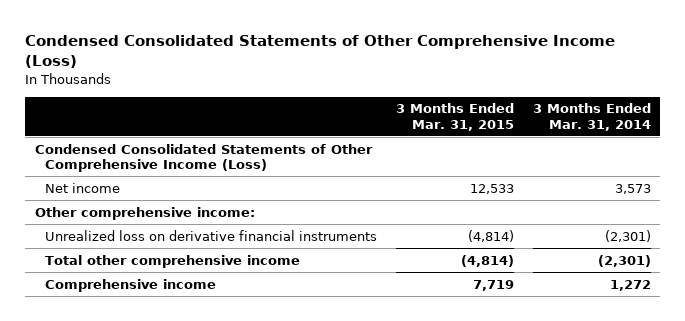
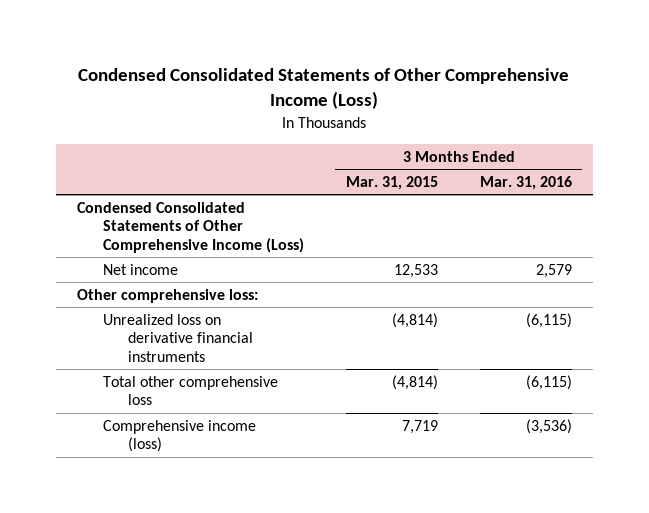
- | 3 Months Ended Mar. 31, 2015 | 3 Months Ended Mar. 31, 2014
+ | 3 Months Ended Mar. 31, 2015 | 3 Months Ended Mar. 31, 2016
- Other comprehensive income:
+ Other comprehensive loss:
- Total other comprehensive income | (4,814) | (2,301)
- Comprehensive income | 7,719 | 1,272
+ Total other comprehensive loss | (4,814) | (6,115)
+ Comprehensive income (loss) | 7,719 | (3,536)

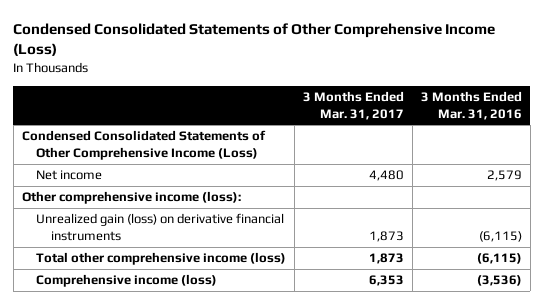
- | 3 Months Ended Mar. 31, 2015 | 3 Months Ended Mar. 31, 2016
+ | 3 Months Ended Mar. 31, 2017 | 3 Months Ended Mar. 31, 2016
- Other comprehensive loss:
- Unrealized loss on derivative financial instruments | (4,814) | (6,115)
- Total other comprehensive loss | (4,814) | (6,115)
+ Other comprehensive income (loss):
+ Unrealized gain (loss) on derivative financial instruments | 1,873 | (6,115)
+ Total other comprehensive income (loss) | 1,873 | (6,115)

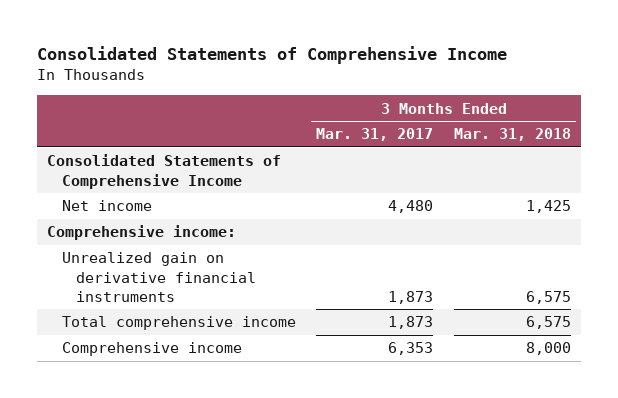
- Condensed Consolidated Statements of Other Comprehensive Income (Loss)
+ Consolidated Statements of Comprehensive Income
- | 3 Months Ended Mar. 31, 2017 | 3 Months Ended Mar. 31, 2016
+ | 3 Months Ended Mar. 31, 2017 | 3 Months Ended Mar. 31, 2018
- Condensed Consolidated Statements of Other Comprehensive Income (Loss)
+ Consolidated Statements of Comprehensive Income
- Other comprehensive income (loss):
- Unrealized gain (loss) on derivative financial instruments | 1,873 | (6,115)
- Total other comprehensive income (loss) | 1,873 | (6,115)
- Comprehensive income (loss) | 6,353 | (3,536)
+ Comprehensive income:
+ Unrealized gain on derivative financial instruments | 1,873 | 6,575
+ Total comprehensive income | 1,873 | 6,575
+ Comprehensive income | 6,353 | 8,000

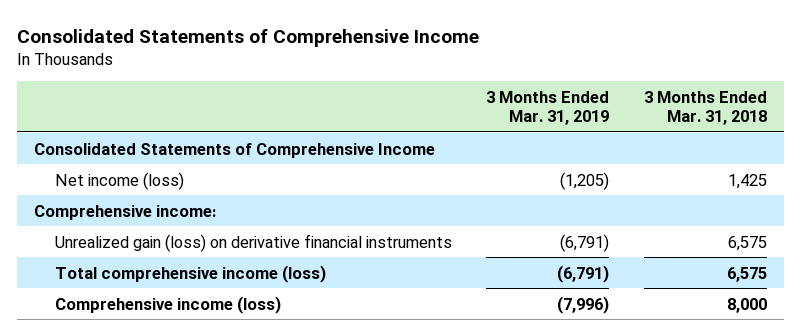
- | 3 Months Ended Mar. 31, 2017 | 3 Months Ended Mar. 31, 2018
+ | 3 Months Ended Mar. 31, 2019 | 3 Months Ended Mar. 31, 2018
- Net income | 4,480 | 1,425
+ Net income (loss) | (1,205) | 1,425
- Unrealized gain on derivative financial instruments | 1,873 | 6,575
- Total comprehensive income | 1,873 | 6,575
- Comprehensive income | 6,353 | 8,000
+ Unrealized gain (loss) on derivative financial instruments | (6,791) | 6,575
+ Total comprehensive income (loss) | (6,791) | 6,575
+ Comprehensive income (loss) | (7,996) | 8,000

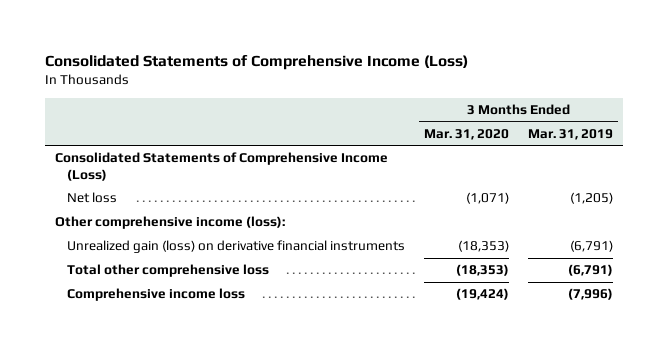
- Consolidated Statements of Comprehensive Income
+ Consolidated Statements of Comprehensive Income (Loss)
- | 3 Months Ended Mar. 31, 2019 | 3 Months Ended Mar. 31, 2018
+ | 3 Months Ended Mar. 31, 2020 | 3 Months Ended Mar. 31, 2019
- Consolidated Statements of Comprehensive Income
- Net income (loss) | (1,205) | 1,425
- Comprehensive income:
+ Consolidated Statements of Comprehensive Income (Loss)
+ Net loss | (1,071) | (1,205)
+ Other comprehensive income (loss):
- Total comprehensive income (loss) | (6,791) | 6,575
- Comprehensive income (loss) | (7,996) | 8,000
+ Total other comprehensive loss | (18,353) | (6,791)
+ Comprehensive income loss | (19,424) | (7,996)

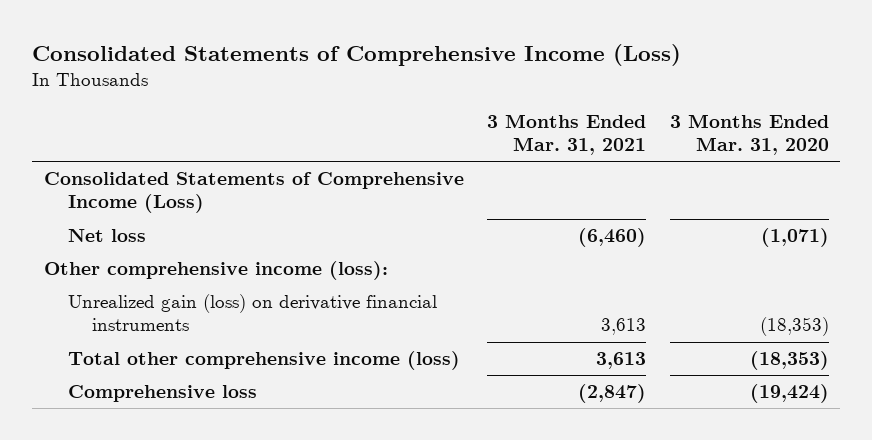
- | 3 Months Ended Mar. 31, 2020 | 3 Months Ended Mar. 31, 2019
+ | 3 Months Ended Mar. 31, 2021 | 3 Months Ended Mar. 31, 2020
- Total other comprehensive loss | (18,353) | (6,791)
- Comprehensive income loss | (19,424) | (7,996)
+ Total other comprehensive income (loss) | 3,613 | (18,353)
+ Comprehensive loss | (2,847) | (19,424)

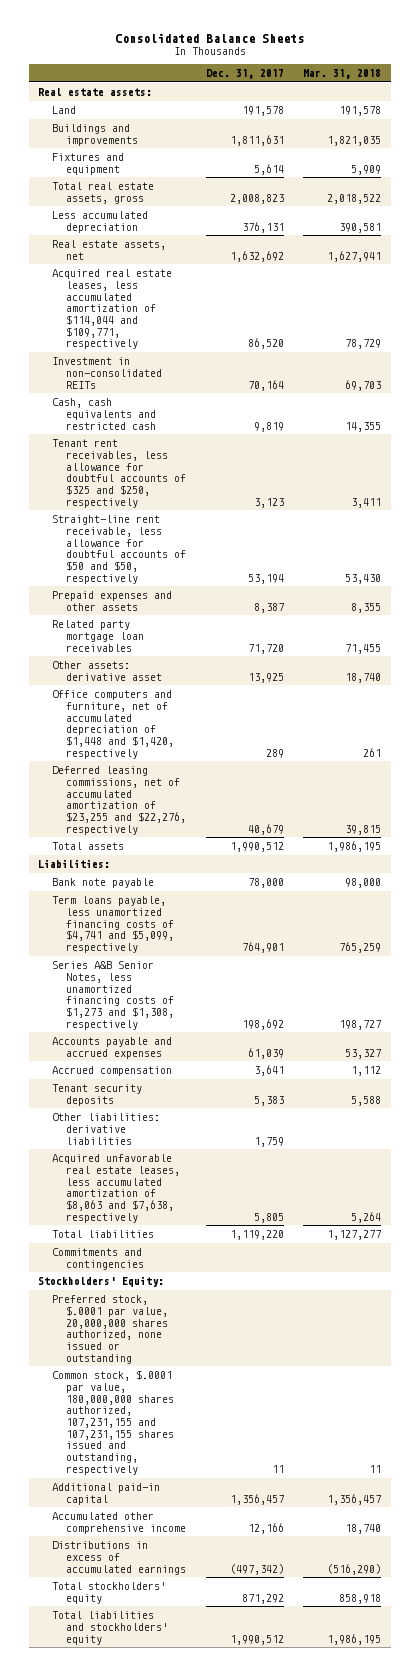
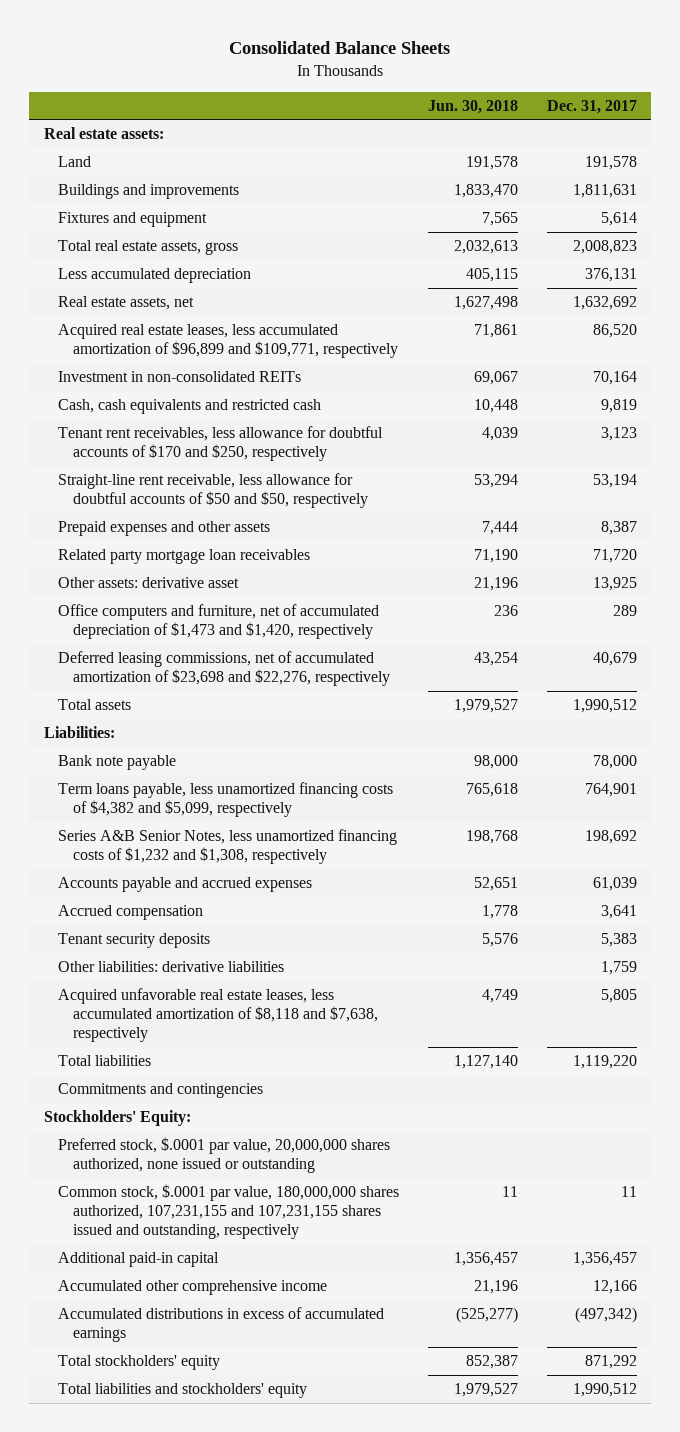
- | Dec. 31, 2017 | Mar. 31, 2018
+ | Jun. 30, 2018 | Dec. 31, 2017
- Acquired real estate leases, less accumulated amortization of $114,044 and $109,771, respectively | 86,520 | 78,729
+ Acquired real estate leases, less accumulated amortization of $96,899 and $109,771, respectively | 71,861 | 86,520
- Tenant rent receivables, less allowance for doubtful accounts of $325 and $250, respectively | 3,123 | 3,411
+ Tenant rent receivables, less allowance for doubtful accounts of $170 and $250, respectively | 4,039 | 3,123
- Office computers and furniture, net of accumulated depreciation of $1,448 and $1,420, respectively | 289 | 261
- Deferred leasing commissions, net of accumulated amortization of $23,255 and $22,276, respectively | 40,679 | 39,815
+ Office computers and furniture, net of accumulated depreciation of $1,473 and $1,420, respectively | 236 | 289
+ Deferred leasing commissions, net of accumulated amortization of $23,698 and $22,276, respectively | 43,254 | 40,679
- Term loans payable, less unamortized financing costs of $4,741 and $5,099, respectively | 764,901 | 765,259
- Series A&B Senior Notes, less unamortized financing costs of $1,273 and $1,308, respectively | 198,692 | 198,727
+ Term loans payable, less unamortized financing costs of $4,382 and $5,099, respectively | 765,618 | 764,901
+ Series A&B Senior Notes, less unamortized financing costs of $1,232 and $1,308, respectively | 198,768 | 198,692
- Acquired unfavorable real estate leases, less accumulated amortization of $8,063 and $7,638, respectively | 5,805 | 5,264
+ Acquired unfavorable real estate leases, less accumulated amortization of $8,118 and $7,638, respectively | 4,749 | 5,805
- Distributions in excess of accumulated earnings | (497,342) | (516,290)
+ Accumulated distributions in excess of accumulated earnings | (525,277) | (497,342)

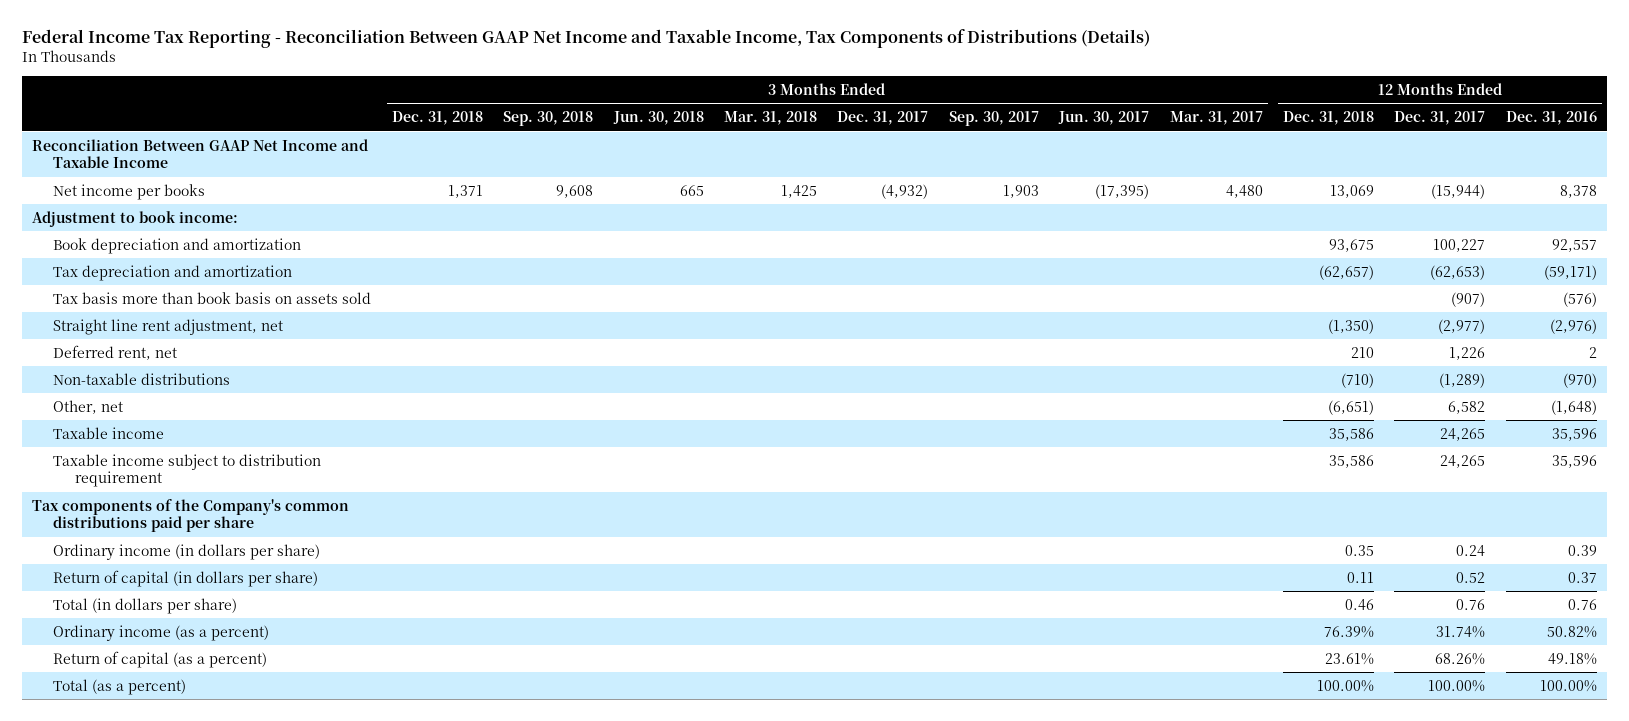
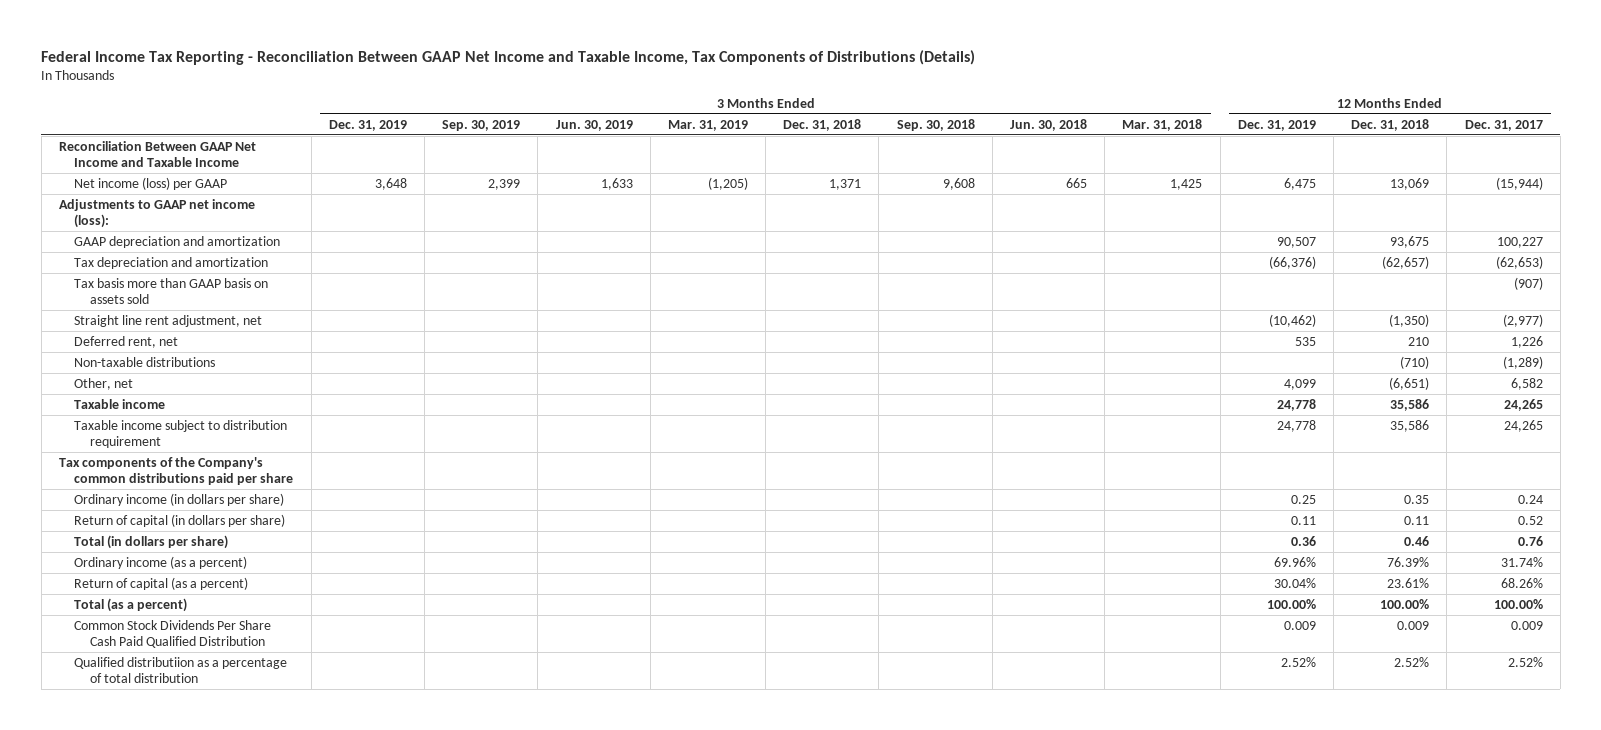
- | 3 Months Ended Dec. 31, 2018 | 3 Months Ended Sep. 30, 2018 | 3 Months Ended Jun. 30, 2018 | 3 Months Ended Mar. 31, 2018 | 3 Months Ended Dec. 31, 2017 | 3 Months Ended Sep. 30, 2017 | 3 Months Ended Jun. 30, 2017 | 3 Months Ended Mar. 31, 2017 | 12 Months Ended Dec. 31, 2018 | 12 Months Ended Dec. 31, 2017 | 12 Months Ended Dec. 31, 2016
+ | 3 Months Ended Dec. 31, 2019 | 3 Months Ended Sep. 30, 2019 | 3 Months Ended Jun. 30, 2019 | 3 Months Ended Mar. 31, 2019 | 3 Months Ended Dec. 31, 2018 | 3 Months Ended Sep. 30, 2018 | 3 Months Ended Jun. 30, 2018 | 3 Months Ended Mar. 31, 2018 | 12 Months Ended Dec. 31, 2019 | 12 Months Ended Dec. 31, 2018 | 12 Months Ended Dec. 31, 2017
- Net income per books | 1,371 | 9,608 | 665 | 1,425 | (4,932) | 1,903 | (17,395) | 4,480 | 13,069 | (15,944) | 8,378
- Adjustment to book income:
- Book depreciation and amortization | | | | | | | | | 93,675 | 100,227 | 92,557
+ Net income (loss) per GAAP | 3,648 | 2,399 | 1,633 | (1,205) | 1,371 | 9,608 | 665 | 1,425 | 6,475 | 13,069 | (15,944)
+ Adjustments to GAAP net income (loss):
+ GAAP depreciation and amortization | | | | | | | | | 90,507 | 93,675 | 100,227
- Tax basis more than book basis on assets sold | | | | | | | | | | (907) | (576)
+ Tax basis more than GAAP basis on assets sold | | | | | | | | | | | (907)
+ Common Stock Dividends Per Share Cash Paid Qualified Distribution | | | | | | | | | 0.009 | 0.009 | 0.009
+ Qualified distributiion as a percentage of total distribution | | | | | | | | | 2.52% | 2.52% | 2.52%

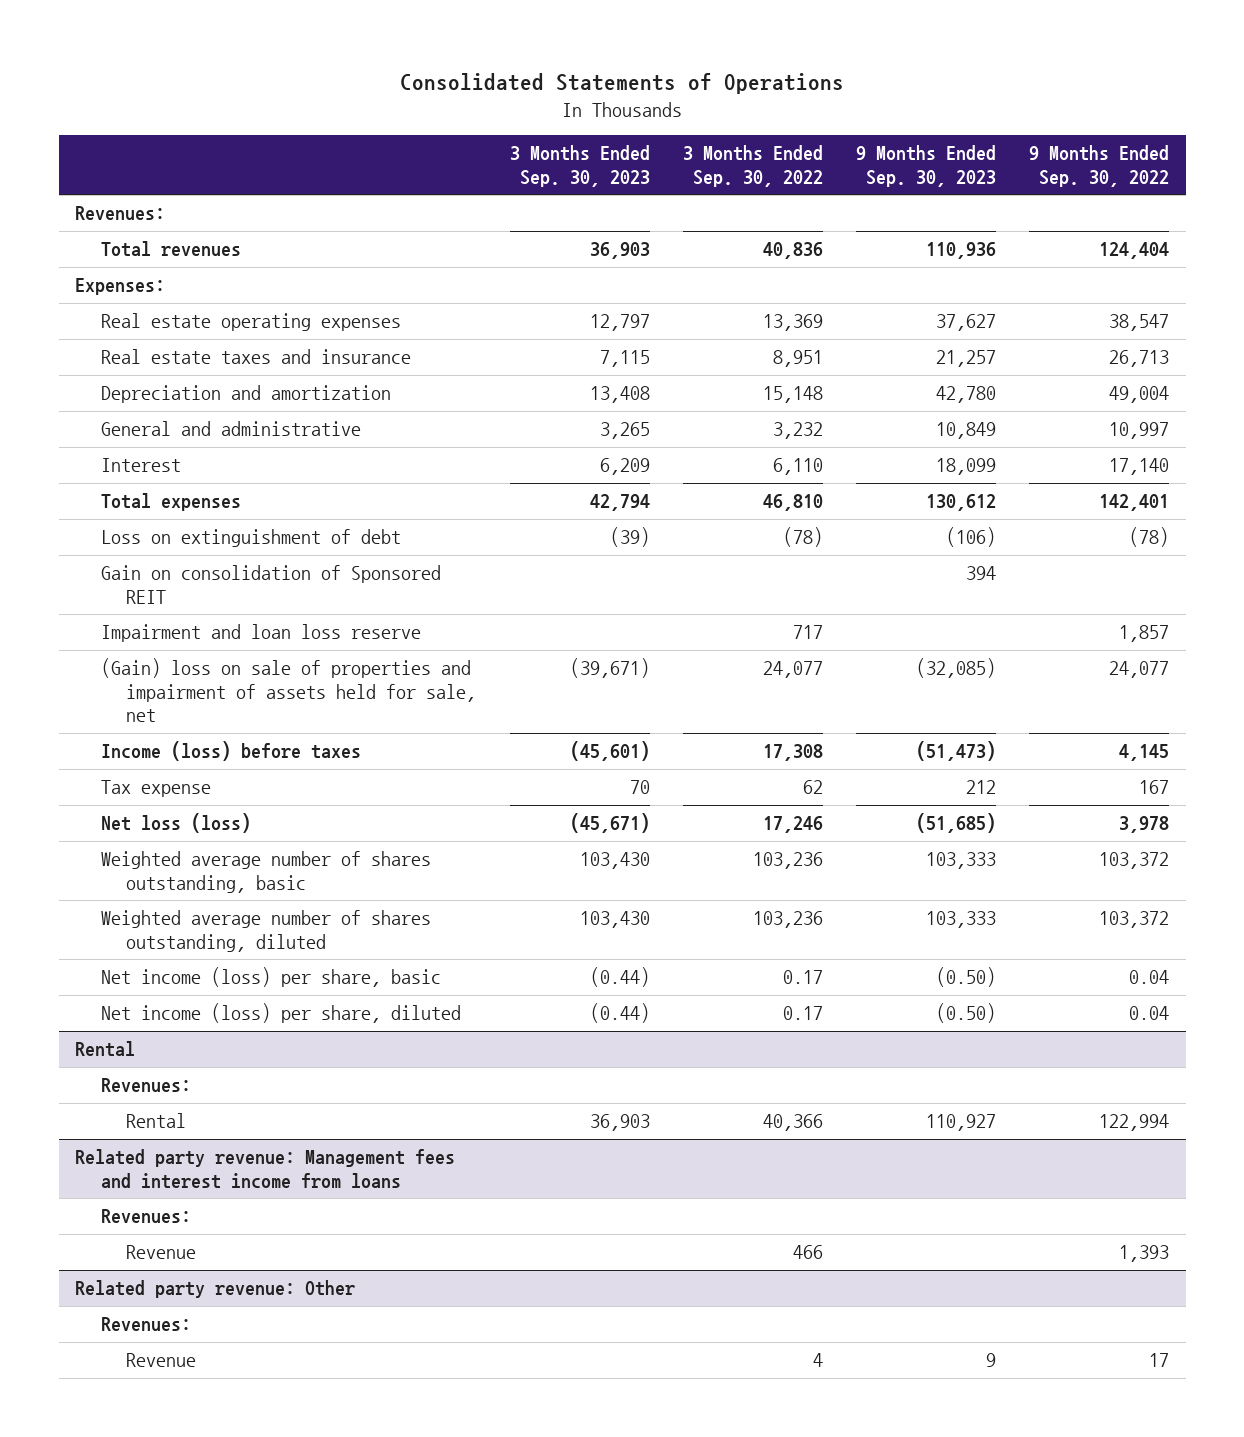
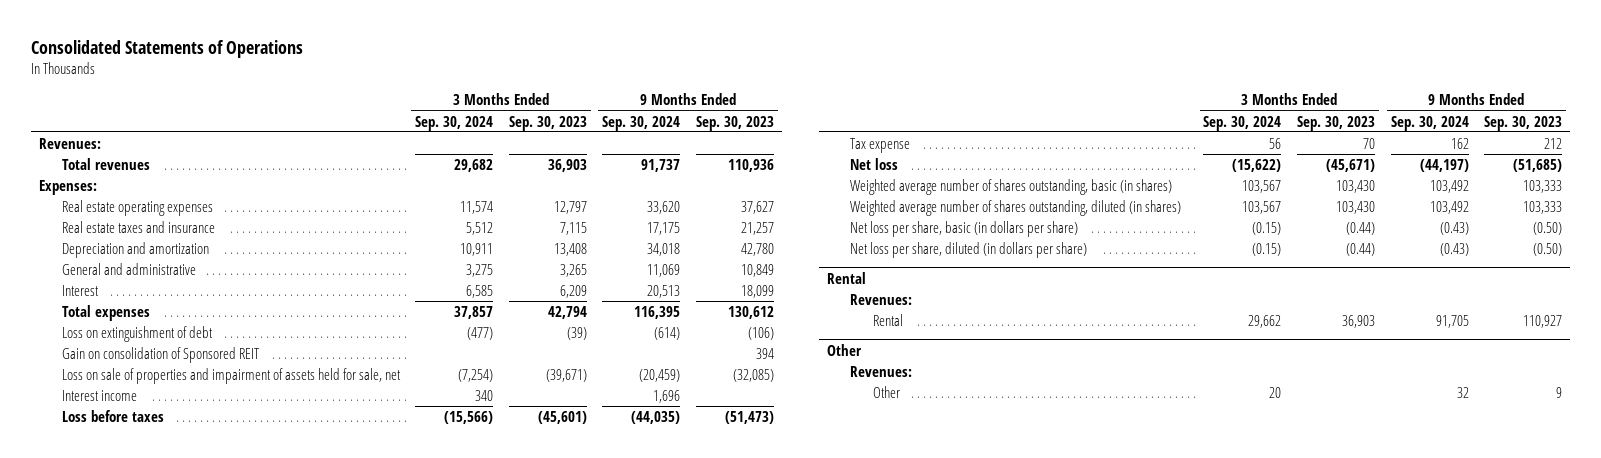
- | 3 Months Ended Sep. 30, 2023 | 3 Months Ended Sep. 30, 2022 | 9 Months Ended Sep. 30, 2023 | 9 Months Ended Sep. 30, 2022
+ | 3 Months Ended Sep. 30, 2024 | 3 Months Ended Sep. 30, 2023 | 9 Months Ended Sep. 30, 2024 | 9 Months Ended Sep. 30, 2023
- Impairment and loan loss reserve | | 717 | | 1,857
- (Gain) loss on sale of properties and impairment of assets held for sale, net | (39,671) | 24,077 | (32,085) | 24,077
- Income (loss) before taxes | (45,601) | 17,308 | (51,473) | 4,145
+ Loss on sale of properties and impairment of assets held for sale, net | (7,254) | (39,671) | (20,459) | (32,085)
+ Interest income | 340 | | 1,696 |
+ Loss before taxes | (15,566) | (45,601) | (44,035) | (51,473)
- Net loss (loss) | (45,671) | 17,246 | (51,685) | 3,978
- Weighted average number of shares outstanding, basic | 103,430 | 103,236 | 103,333 | 103,372
- Weighted average number of shares outstanding, diluted | 103,430 | 103,236 | 103,333 | 103,372
- Net income (loss) per share, basic | (0.44) | 0.17 | (0.50) | 0.04
- Net income (loss) per share, diluted | (0.44) | 0.17 | (0.50) | 0.04
+ Net loss | (15,622) | (45,671) | (44,197) | (51,685)
+ Weighted average number of shares outstanding, basic (in shares) | 103,567 | 103,430 | 103,492 | 103,333
+ Weighted average number of shares outstanding, diluted (in shares) | 103,567 | 103,430 | 103,492 | 103,333
+ Net loss per share, basic (in dollars per share) | (0.15) | (0.44) | (0.43) | (0.50)
+ Net loss per share, diluted (in dollars per share) | (0.15) | (0.44) | (0.43) | (0.50)
- Related party revenue: Management fees and interest income from loans
- Revenues:
- Revenue | | 466 | | 1,393
- Related party revenue: Other
+ Other
- Revenue | | 4 | 9 | 17
+ Other | 20 | | 32 | 9

